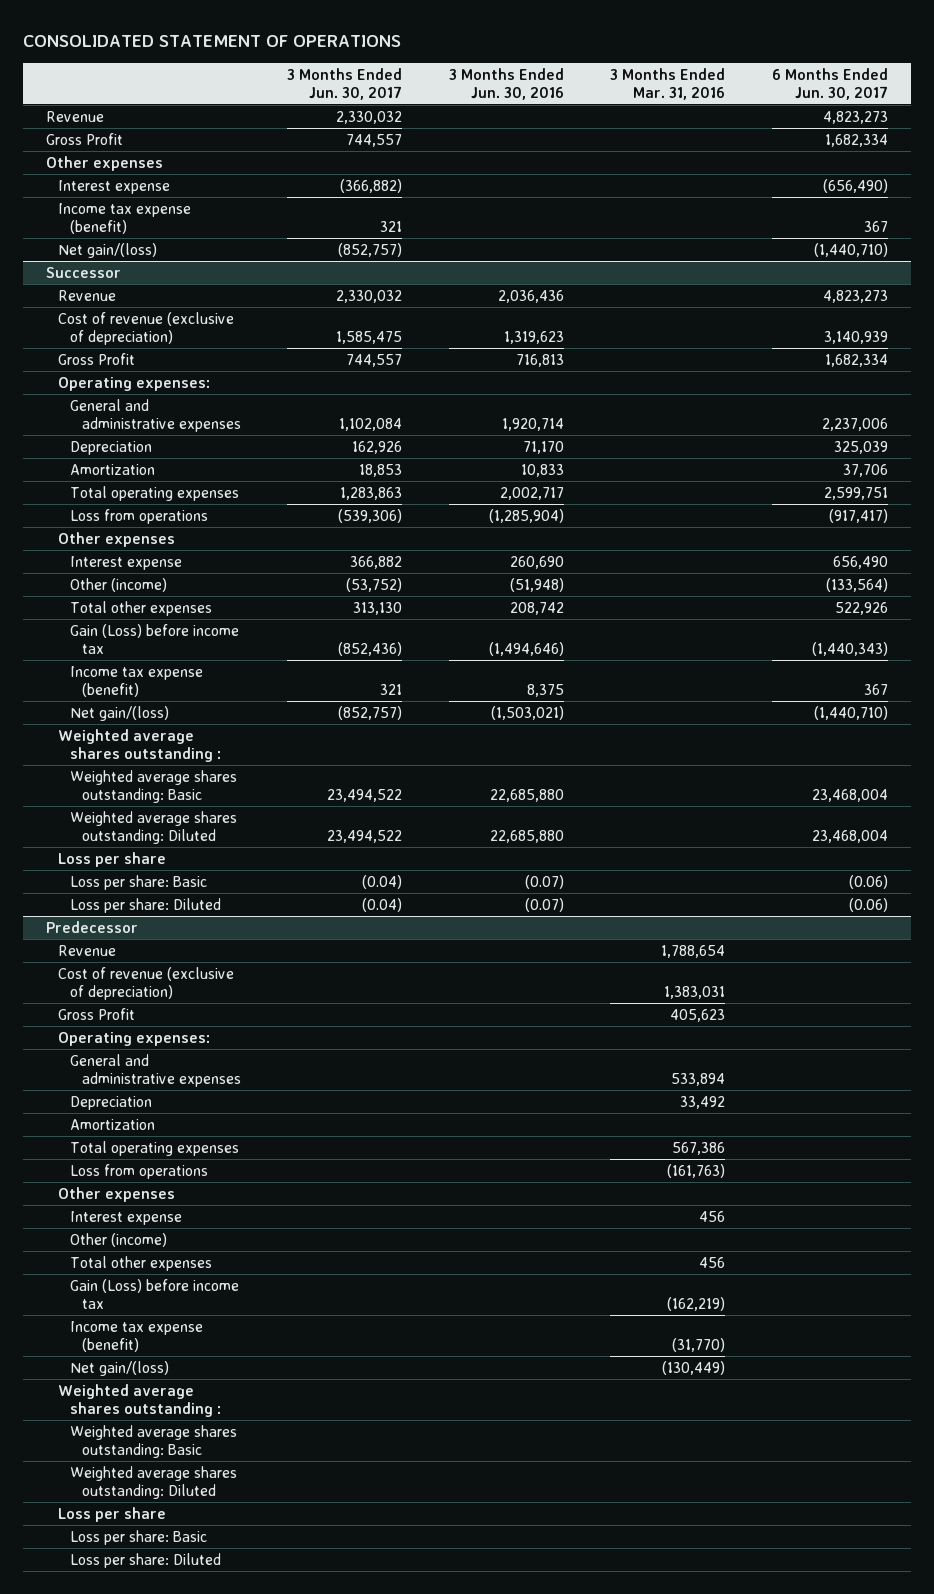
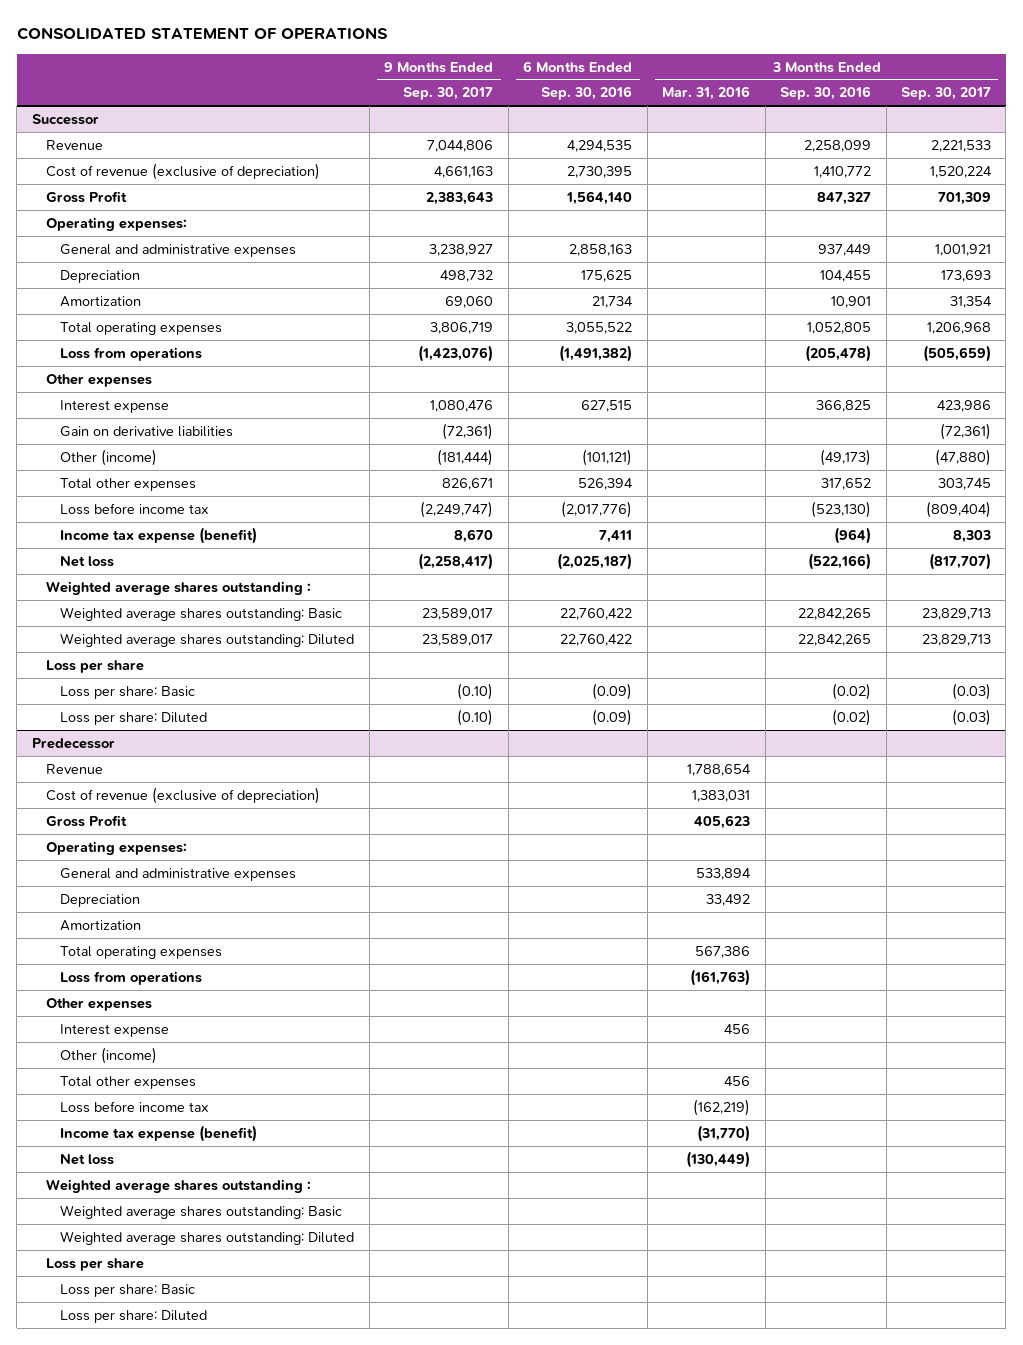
- | 3 Months Ended Jun. 30, 2017 | 3 Months Ended Jun. 30, 2016 | 3 Months Ended Mar. 31, 2016 | 6 Months Ended Jun. 30, 2017
+ | 9 Months Ended Sep. 30, 2017 | 6 Months Ended Sep. 30, 2016 | 3 Months Ended Mar. 31, 2016 | 3 Months Ended Sep. 30, 2016 | 3 Months Ended Sep. 30, 2017
- Revenue | 2,330,032 | | | 4,823,273
- Gross Profit | 744,557 | | | 1,682,334
- Other expenses
- Interest expense | (366,882) | | | (656,490)
- Income tax expense (benefit) | 321 | | | 367
- Net gain/(loss) | (852,757) | | | (1,440,710)
@ Successor
+ Gain on derivative liabilities | (72,361) | | | | (72,361)
- Gain (Loss) before income tax | (852,436) | (1,494,646) | | (1,440,343)
+ Loss before income tax | (2,249,747) | (2,017,776) | | (523,130) | (809,404)
- Net gain/(loss) | (852,757) | (1,503,021) | | (1,440,710)
+ Net loss | (2,258,417) | (2,025,187) | | (522,166) | (817,707)
@ Predecessor
- Gain (Loss) before income tax | | | (162,219) |
+ Loss before income tax | | | (162,219) | |
- Net gain/(loss) | | | (130,449) |
+ Net loss | | | (130,449) | |

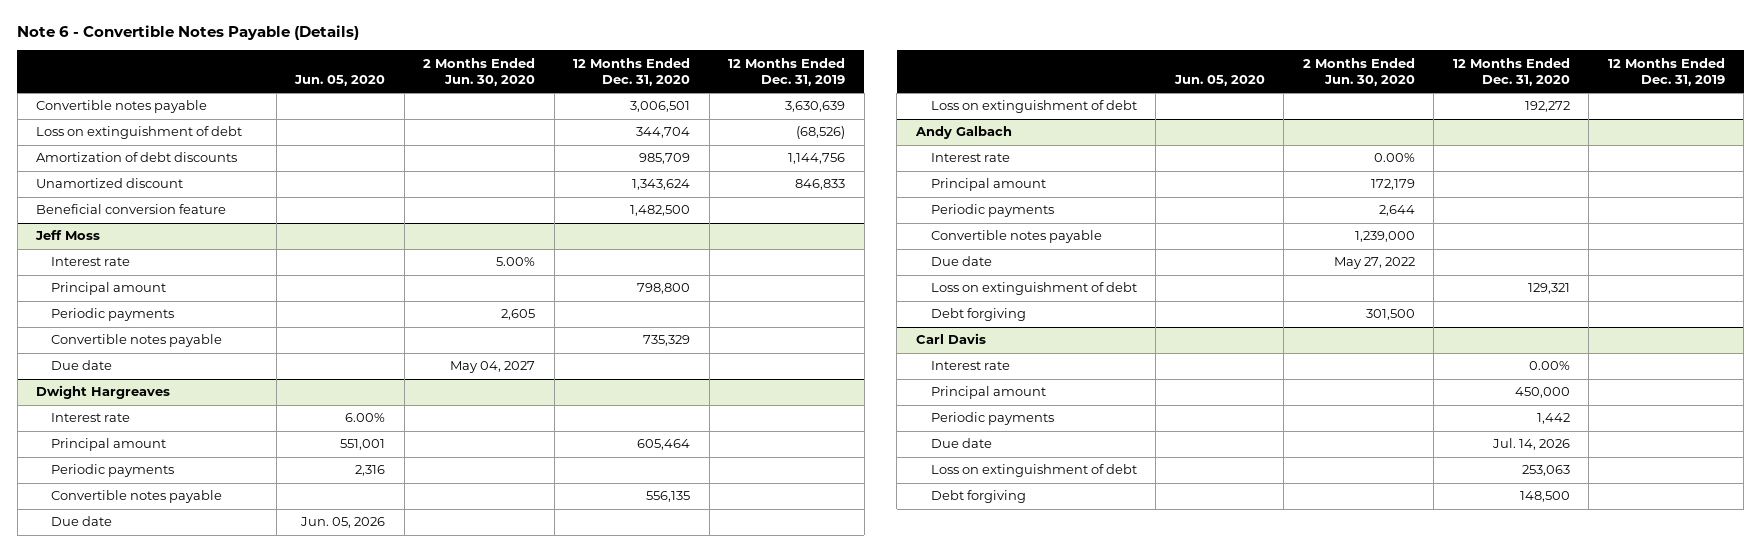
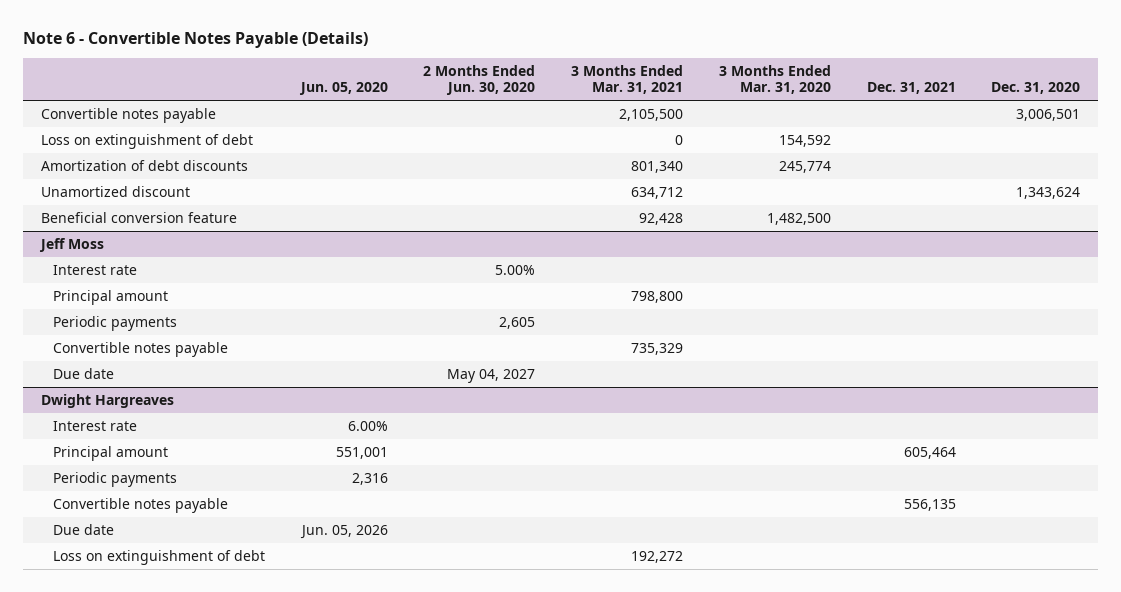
- | Jun. 05, 2020 | 2 Months Ended Jun. 30, 2020 | 12 Months Ended Dec. 31, 2020 | 12 Months Ended Dec. 31, 2019
+ | Jun. 05, 2020 | 2 Months Ended Jun. 30, 2020 | 3 Months Ended Mar. 31, 2021 | 3 Months Ended Mar. 31, 2020 | Dec. 31, 2021 | Dec. 31, 2020
- Andy Galbach
- Interest rate | | 0.00% | |
- Principal amount | | 172,179 | |
- Periodic payments | | 2,644 | |
- Convertible notes payable | | 1,239,000 | |
- Due date | | May 27, 2022 | |
- Loss on extinguishment of debt | | | 129,321 |
- Debt forgiving | | 301,500 | |
- Carl Davis
- Interest rate | | | 0.00% |
- Principal amount | | | 450,000 |
- Periodic payments | | | 1,442 |
- Due date | | | Jul. 14, 2026 |
- Loss on extinguishment of debt | | | 253,063 |
- Debt forgiving | | | 148,500 |

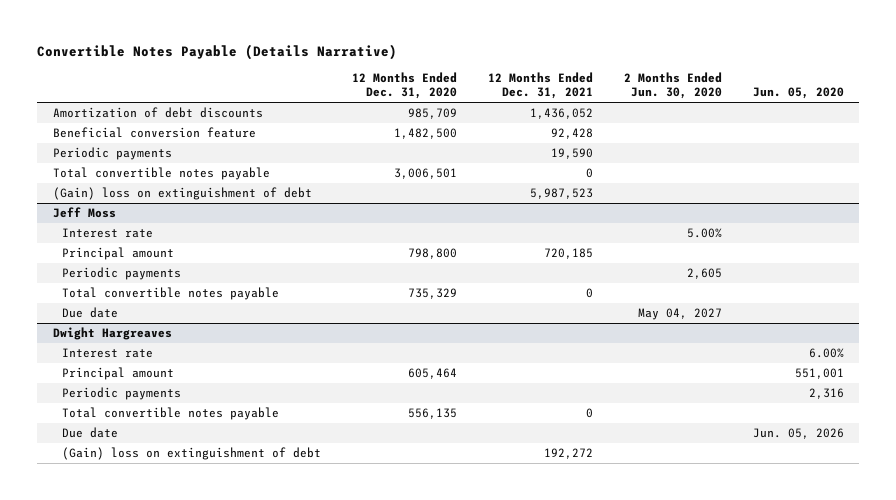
- Note 6 - Convertible Notes Payable (Details)
+ Convertible Notes Payable (Details Narrative)
- | Jun. 05, 2020 | 2 Months Ended Jun. 30, 2020 | 3 Months Ended Mar. 31, 2021 | 3 Months Ended Mar. 31, 2020 | Dec. 31, 2021 | Dec. 31, 2020
+ | 12 Months Ended Dec. 31, 2020 | 12 Months Ended Dec. 31, 2021 | 2 Months Ended Jun. 30, 2020 | Jun. 05, 2020
- Convertible notes payable | | | 2,105,500 | | | 3,006,501
- Loss on extinguishment of debt | | | 0 | 154,592 | |
- Unamortized discount | | | 634,712 | | | 1,343,624
+ Periodic payments | | 19,590 | |
+ Total convertible notes payable | 3,006,501 | 0 | |
+ (Gain) loss on extinguishment of debt | | 5,987,523 | |
@ Jeff Moss
- Convertible notes payable | | | 735,329 | | |
+ Total convertible notes payable | 735,329 | 0 | |
@ Dwight Hargreaves
- Convertible notes payable | | | | | 556,135 |
+ Total convertible notes payable | 556,135 | 0 | |
- Loss on extinguishment of debt | | | 192,272 | | |
+ (Gain) loss on extinguishment of debt | | 192,272 | |

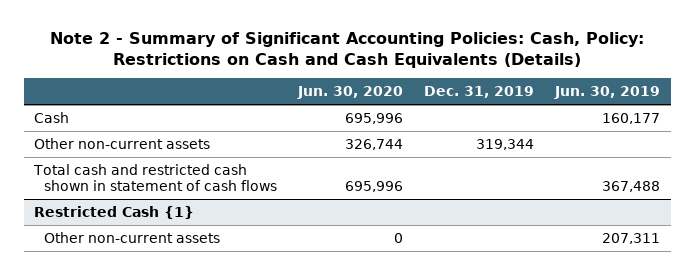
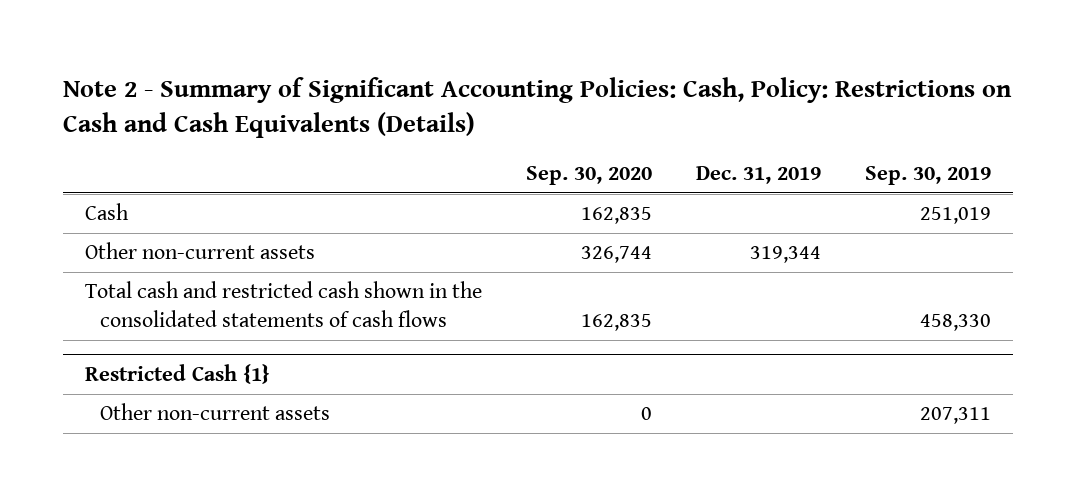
- | Jun. 30, 2020 | Dec. 31, 2019 | Jun. 30, 2019
+ | Sep. 30, 2020 | Dec. 31, 2019 | Sep. 30, 2019
- Total cash and restricted cash shown in statement of cash flows | 695,996 | | 367,488
+ Total cash and restricted cash shown in the consolidated statements of cash flows | 162,835 | | 458,330

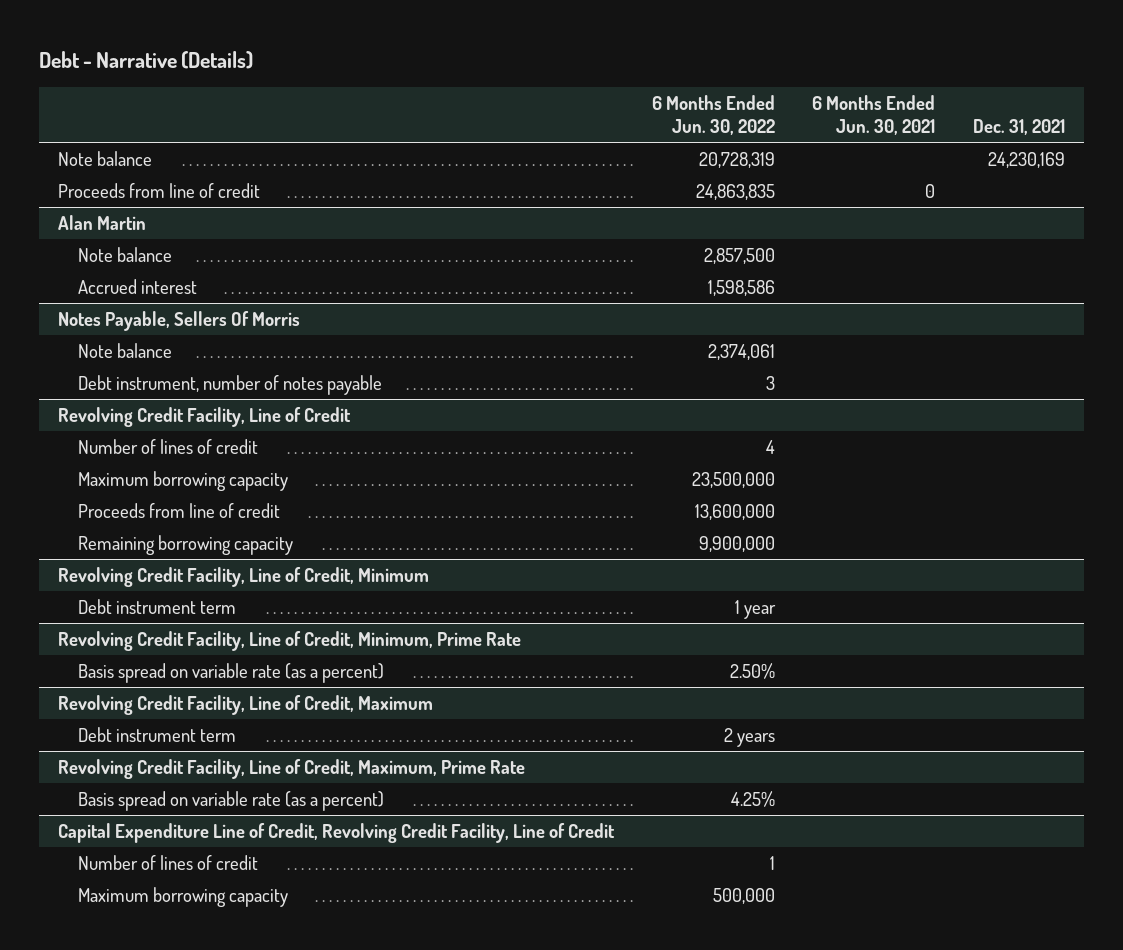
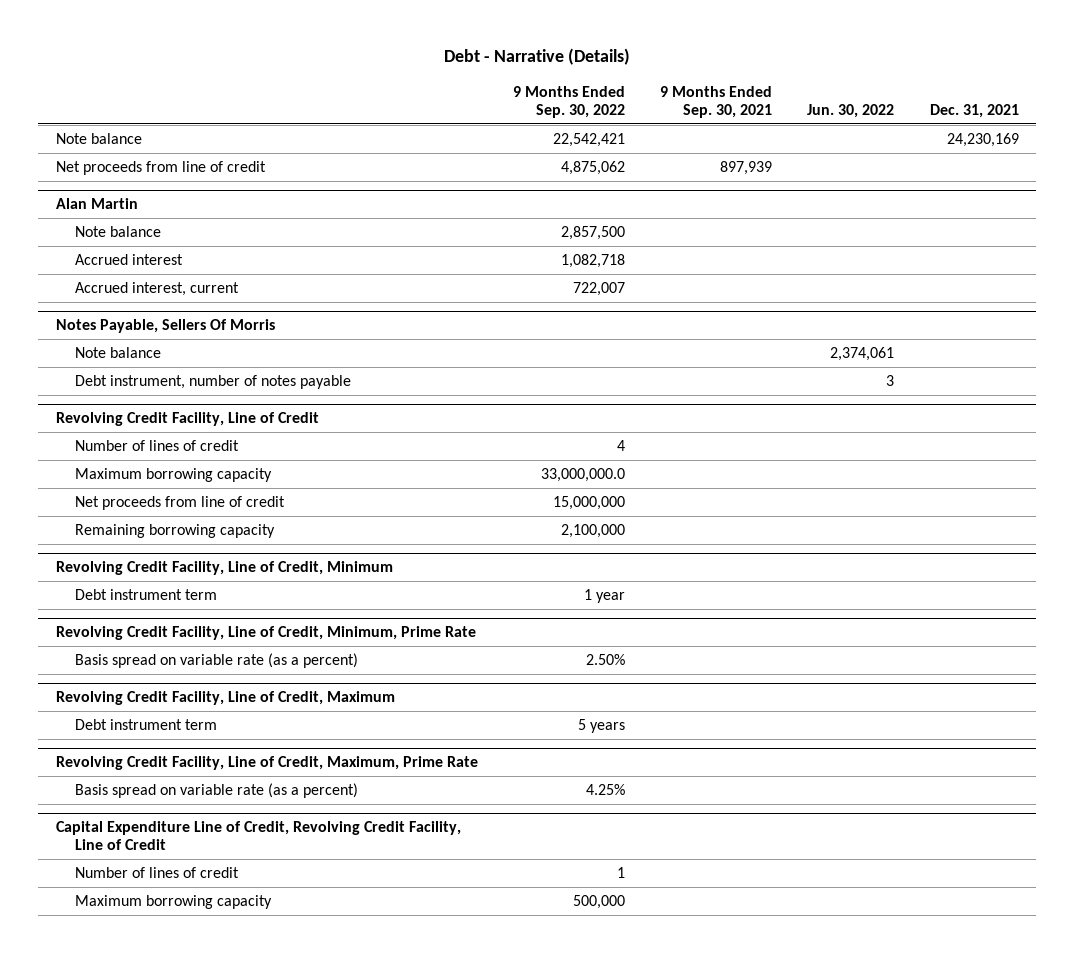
- | 6 Months Ended Jun. 30, 2022 | 6 Months Ended Jun. 30, 2021 | Dec. 31, 2021
+ | 9 Months Ended Sep. 30, 2022 | 9 Months Ended Sep. 30, 2021 | Jun. 30, 2022 | Dec. 31, 2021
- Proceeds from line of credit | 24,863,835 | 0 |
+ Net proceeds from line of credit | 4,875,062 | 897,939 | |
@ Alan Martin
+ Accrued interest, current | 722,007 | | |
@ Revolving Credit Facility, Line of Credit
- Proceeds from line of credit | 13,600,000 | |
+ Net proceeds from line of credit | 15,000,000 | | |

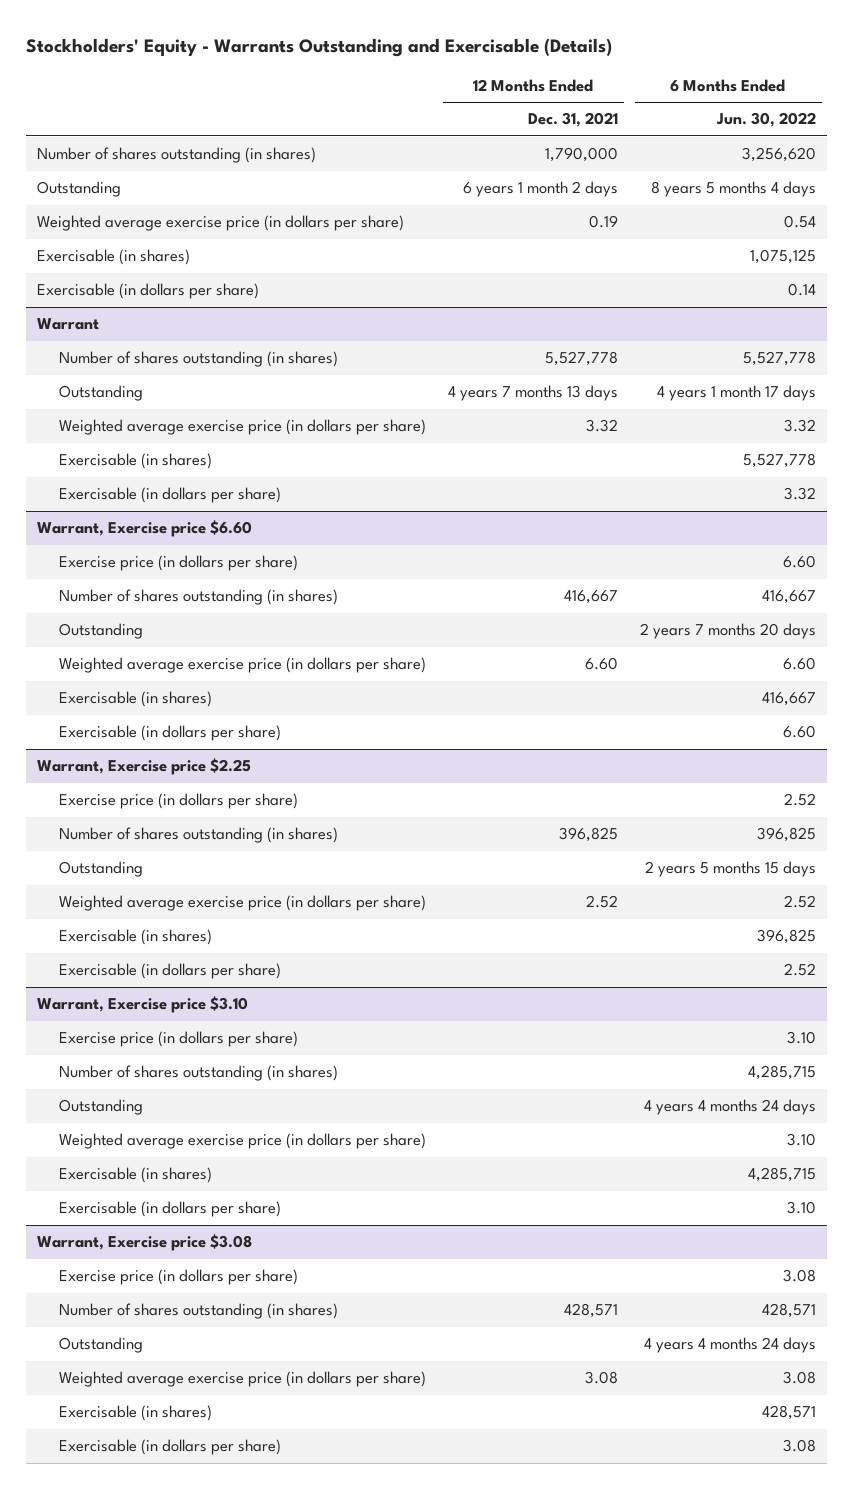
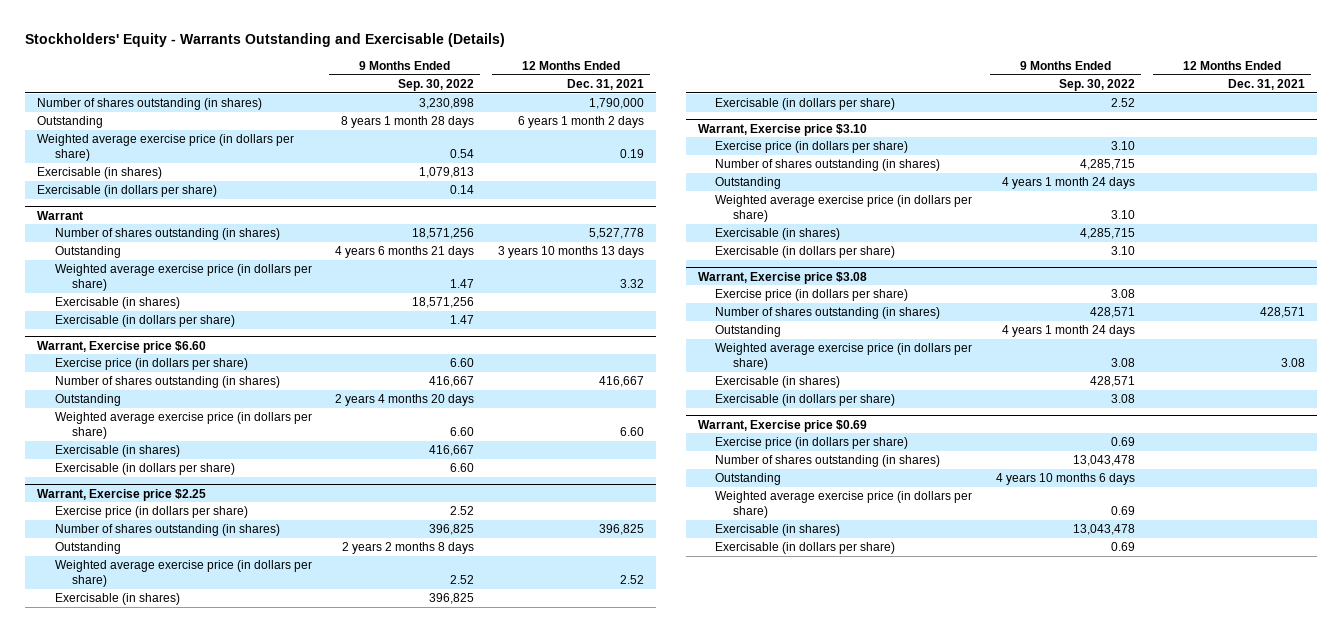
- | 12 Months Ended Dec. 31, 2021 | 6 Months Ended Jun. 30, 2022
+ | 9 Months Ended Sep. 30, 2022 | 12 Months Ended Dec. 31, 2021
@ Warrant
- Outstanding | 4 years 7 months 13 days | 4 years 1 month 17 days
+ Outstanding | 4 years 6 months 21 days | 3 years 10 months 13 days
+ Warrant, Exercise price $0.69
+ Exercise price (in dollars per share) | 0.69 |
+ Number of shares outstanding (in shares) | 13,043,478 |
+ Outstanding | 4 years 10 months 6 days |
+ Weighted average exercise price (in dollars per share) | 0.69 |
+ Exercisable (in shares) | 13,043,478 |
+ Exercisable (in dollars per share) | 0.69 |

